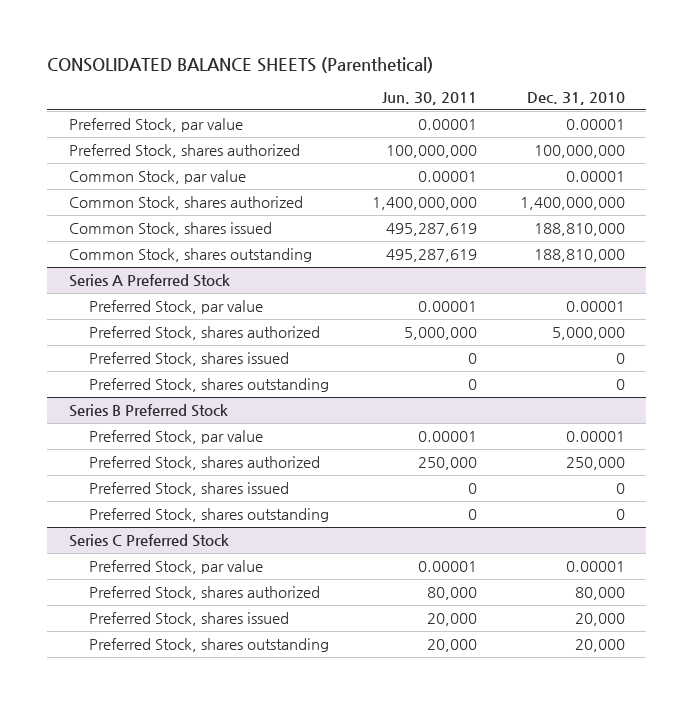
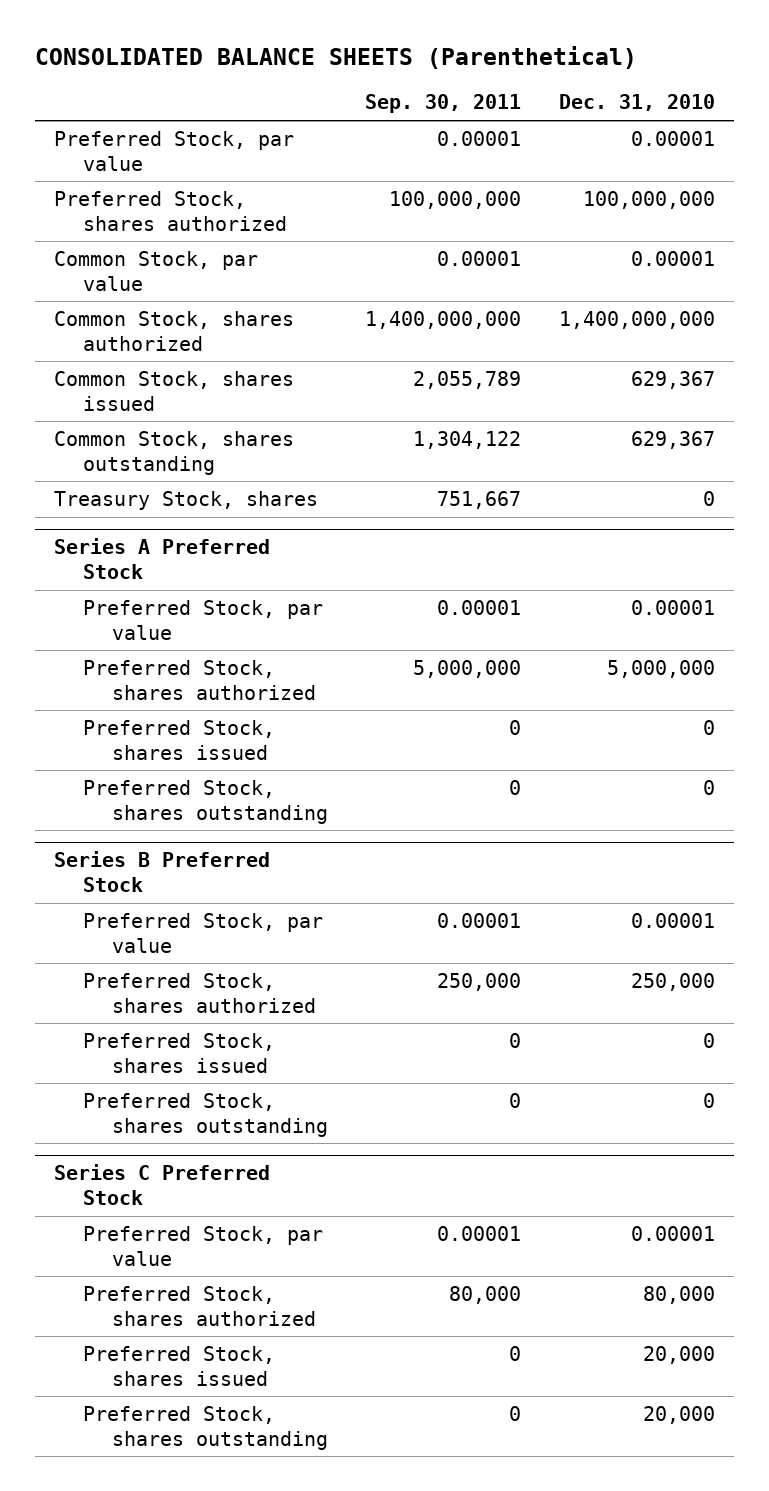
- | Jun. 30, 2011 | Dec. 31, 2010
+ | Sep. 30, 2011 | Dec. 31, 2010
- Common Stock, shares issued | 495,287,619 | 188,810,000
- Common Stock, shares outstanding | 495,287,619 | 188,810,000
+ Common Stock, shares issued | 2,055,789 | 629,367
+ Common Stock, shares outstanding | 1,304,122 | 629,367
+ Treasury Stock, shares | 751,667 | 0

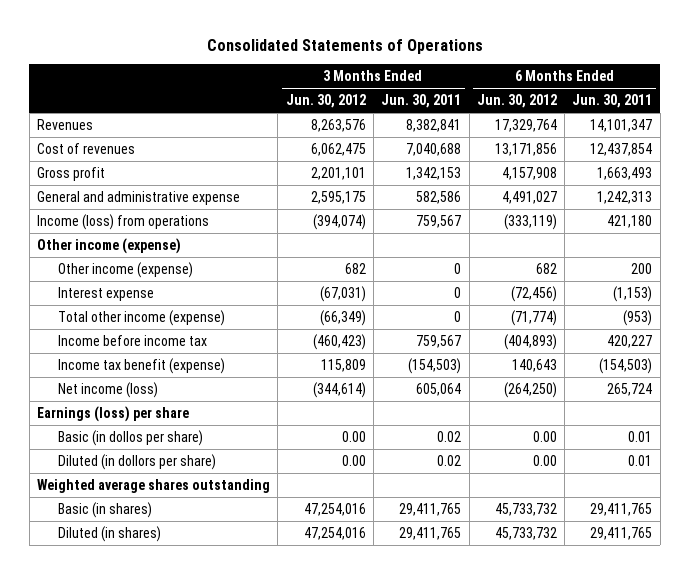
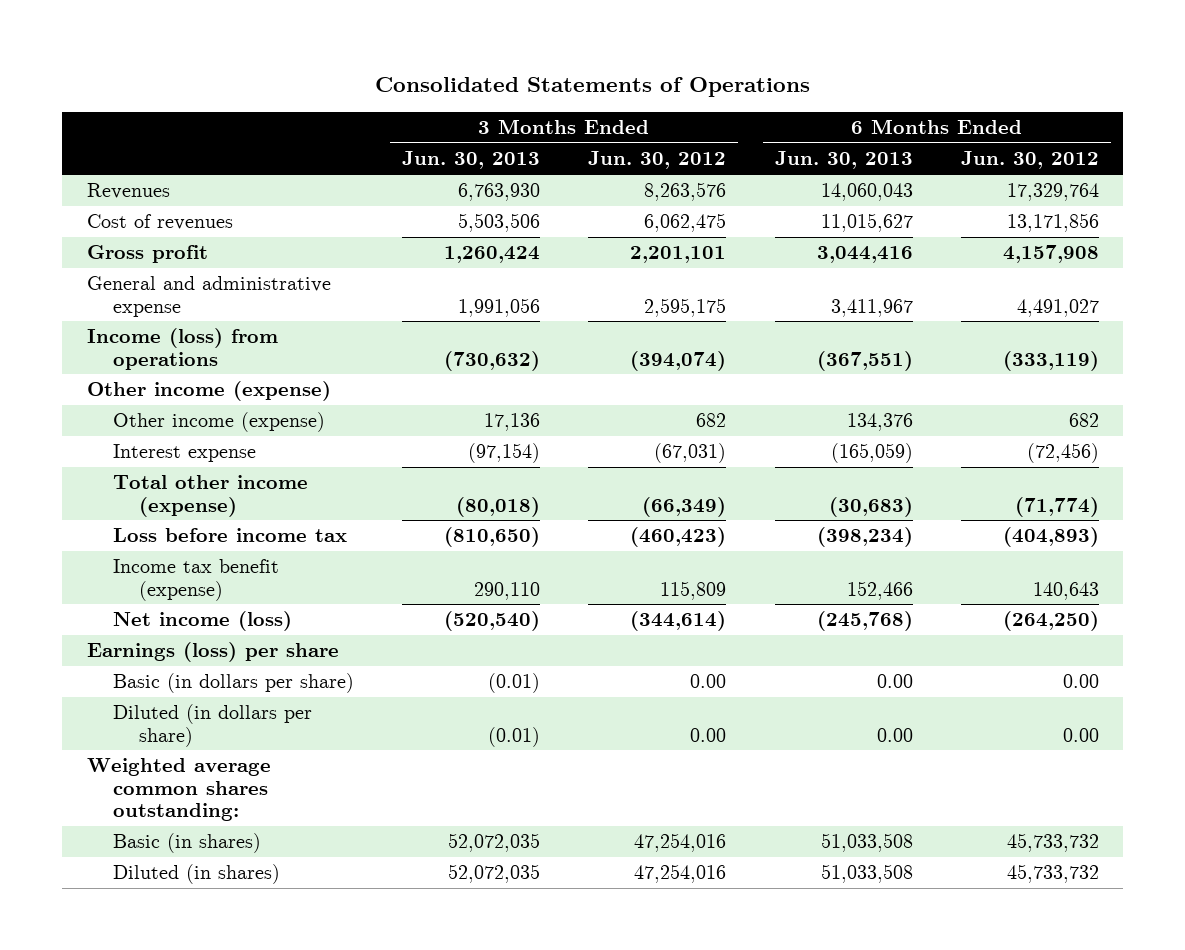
- | 3 Months Ended Jun. 30, 2012 | 3 Months Ended Jun. 30, 2011 | 6 Months Ended Jun. 30, 2012 | 6 Months Ended Jun. 30, 2011
+ | 3 Months Ended Jun. 30, 2013 | 3 Months Ended Jun. 30, 2012 | 6 Months Ended Jun. 30, 2013 | 6 Months Ended Jun. 30, 2012
- Income before income tax | (460,423) | 759,567 | (404,893) | 420,227
+ Loss before income tax | (810,650) | (460,423) | (398,234) | (404,893)
- Basic (in dollos per share) | 0.00 | 0.02 | 0.00 | 0.01
- Diluted (in dollors per share) | 0.00 | 0.02 | 0.00 | 0.01
- Weighted average shares outstanding
+ Basic (in dollars per share) | (0.01) | 0.00 | 0.00 | 0.00
+ Diluted (in dollars per share) | (0.01) | 0.00 | 0.00 | 0.00
+ Weighted average common shares outstanding:

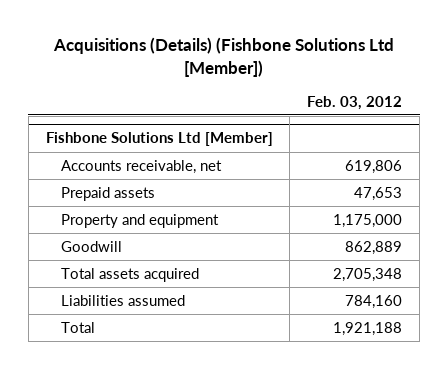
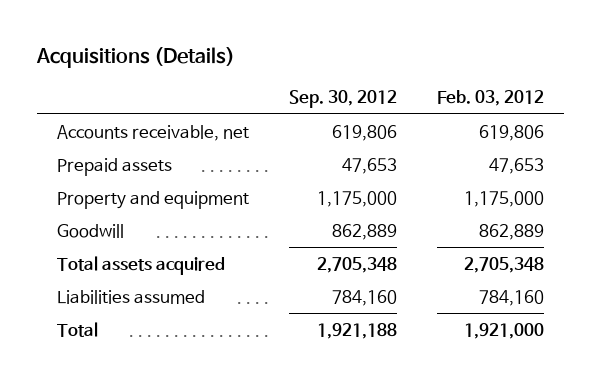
- Acquisitions (Details) (Fishbone Solutions Ltd [Member])
+ Acquisitions (Details)
- | Feb. 03, 2012
+ | Sep. 30, 2012 | Feb. 03, 2012
- Fishbone Solutions Ltd [Member]
- Total | 1,921,188
+ Total | 1,921,188 | 1,921,000

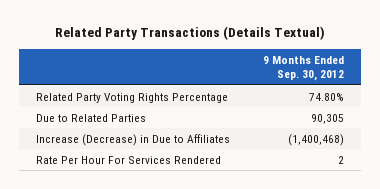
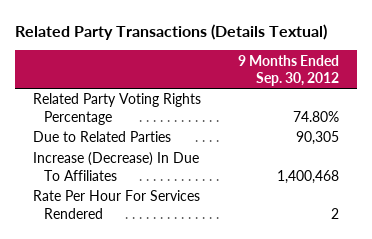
- Increase (Decrease) in Due to Affiliates | (1,400,468)
+ Increase (Decrease) In Due To Affiliates | 1,400,468

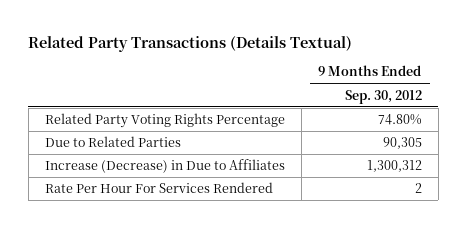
- Increase (Decrease) In Due To Affiliates | 1,400,468
+ Increase (Decrease) in Due to Affiliates | 1,300,312

